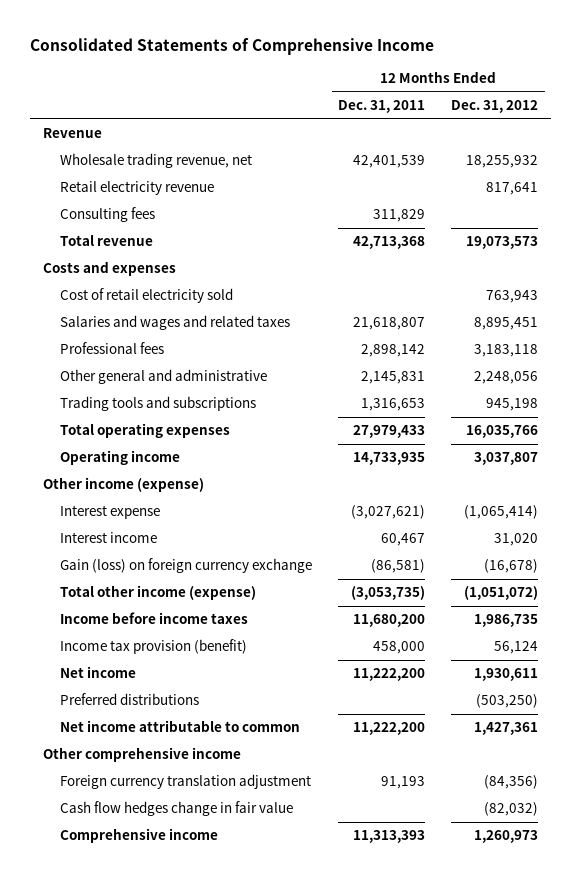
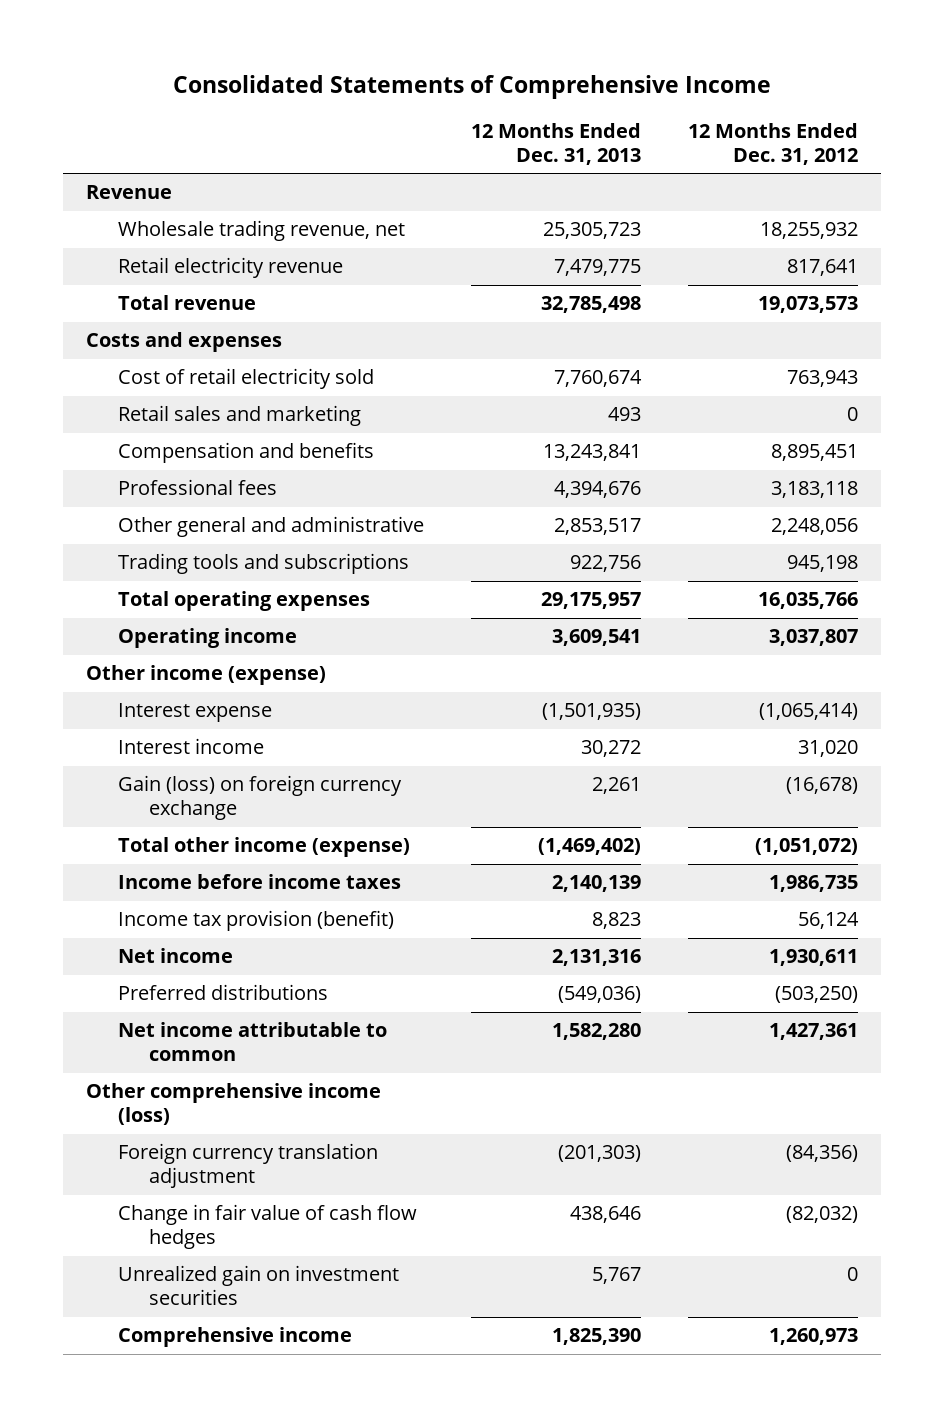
- | 12 Months Ended Dec. 31, 2011 | 12 Months Ended Dec. 31, 2012
+ | 12 Months Ended Dec. 31, 2013 | 12 Months Ended Dec. 31, 2012
- Consulting fees | 311,829 |
- Salaries and wages and related taxes | 21,618,807 | 8,895,451
+ Retail sales and marketing | 493 | 0
+ Compensation and benefits | 13,243,841 | 8,895,451
- Other comprehensive income
+ Other comprehensive income (loss)
- Cash flow hedges change in fair value | | (82,032)
+ Change in fair value of cash flow hedges | 438,646 | (82,032)
+ Unrealized gain on investment securities | 5,767 | 0

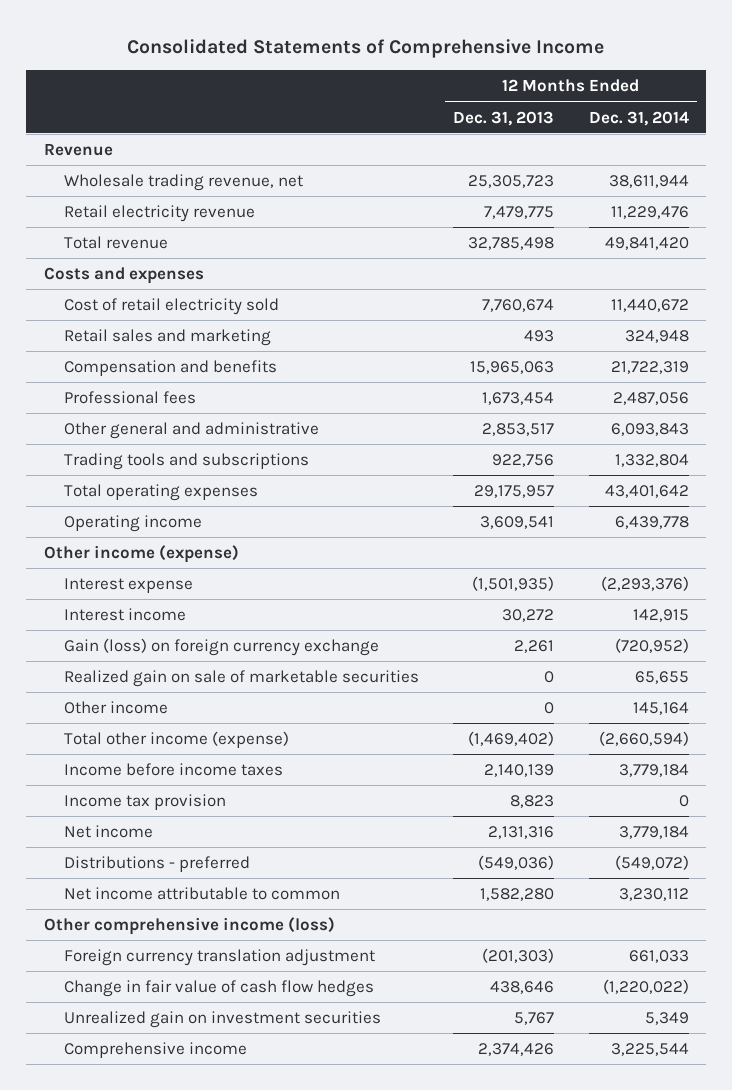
- | 12 Months Ended Dec. 31, 2013 | 12 Months Ended Dec. 31, 2012
+ | 12 Months Ended Dec. 31, 2013 | 12 Months Ended Dec. 31, 2014
- Compensation and benefits | 13,243,841 | 8,895,451
- Professional fees | 4,394,676 | 3,183,118
+ Compensation and benefits | 15,965,063 | 21,722,319
+ Professional fees | 1,673,454 | 2,487,056
+ Realized gain on sale of marketable securities | 0 | 65,655
+ Other income | 0 | 145,164
- Income tax provision (benefit) | 8,823 | 56,124
+ Income tax provision | 8,823 | 0
- Preferred distributions | (549,036) | (503,250)
+ Distributions - preferred | (549,036) | (549,072)
- Comprehensive income | 1,825,390 | 1,260,973
+ Comprehensive income | 2,374,426 | 3,225,544

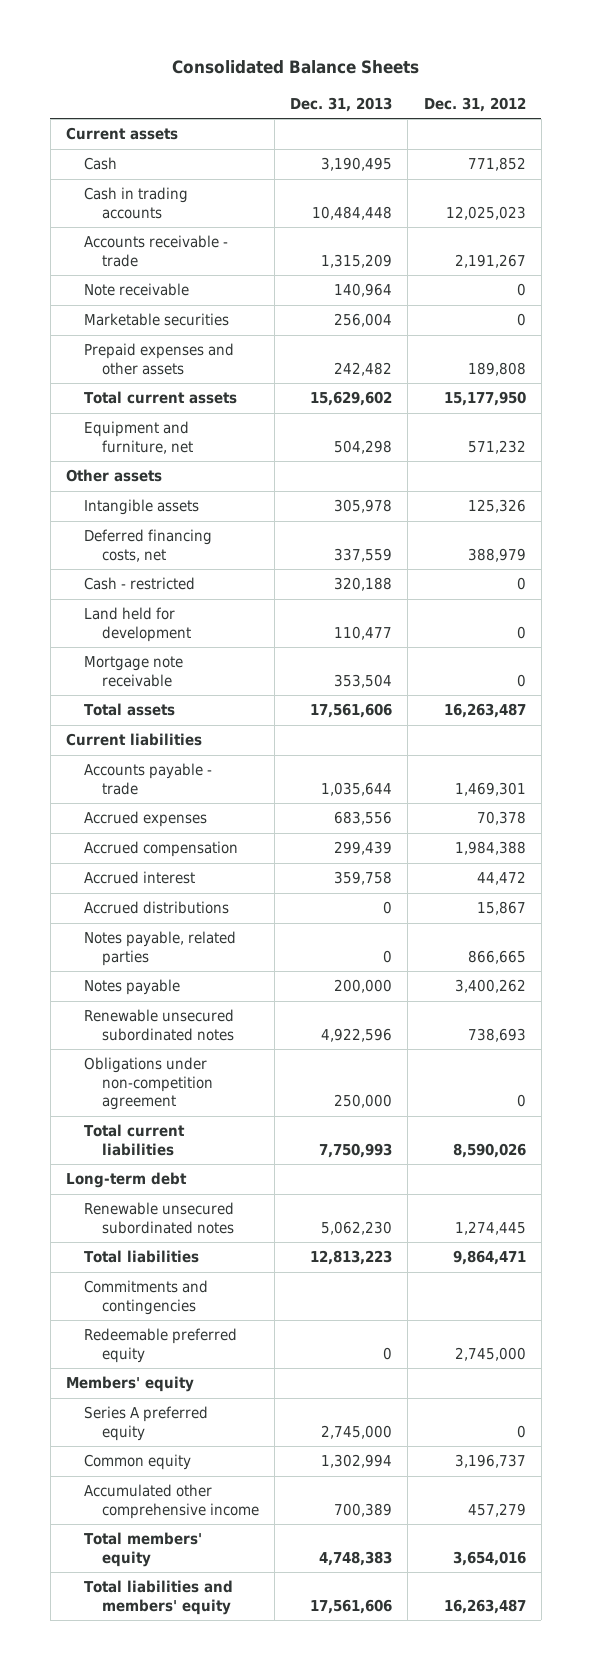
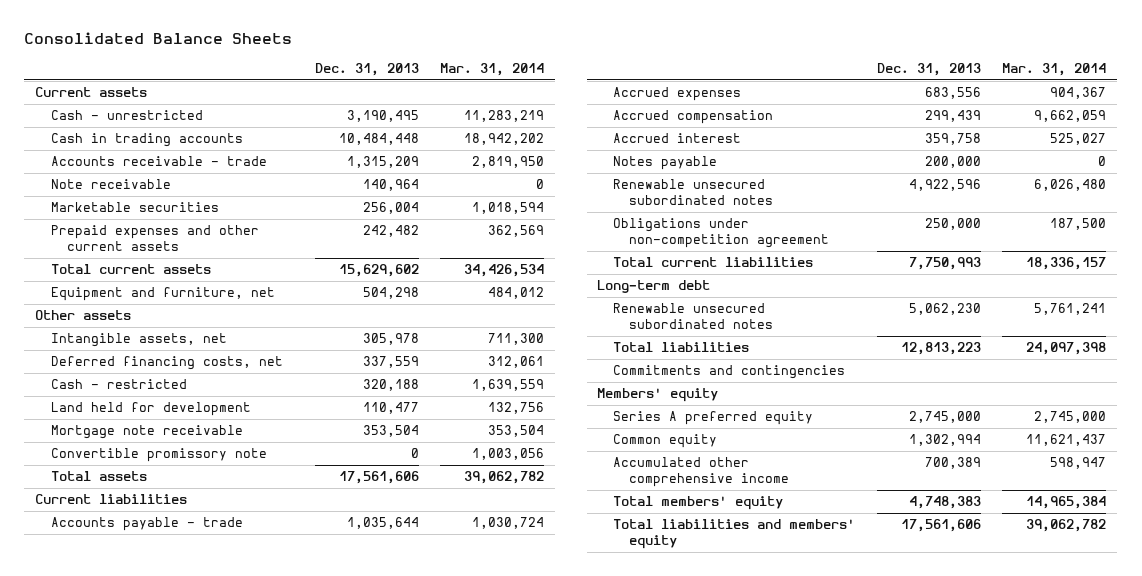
- | Dec. 31, 2013 | Dec. 31, 2012
+ | Dec. 31, 2013 | Mar. 31, 2014
- Cash | 3,190,495 | 771,852
+ Cash - unrestricted | 3,190,495 | 11,283,219
- Prepaid expenses and other assets | 242,482 | 189,808
+ Prepaid expenses and other current assets | 242,482 | 362,569
- Intangible assets | 305,978 | 125,326
+ Intangible assets, net | 305,978 | 711,300
+ Convertible promissory note | 0 | 1,003,056
- Accrued distributions | 0 | 15,867
- Notes payable, related parties | 0 | 866,665
- Redeemable preferred equity | 0 | 2,745,000

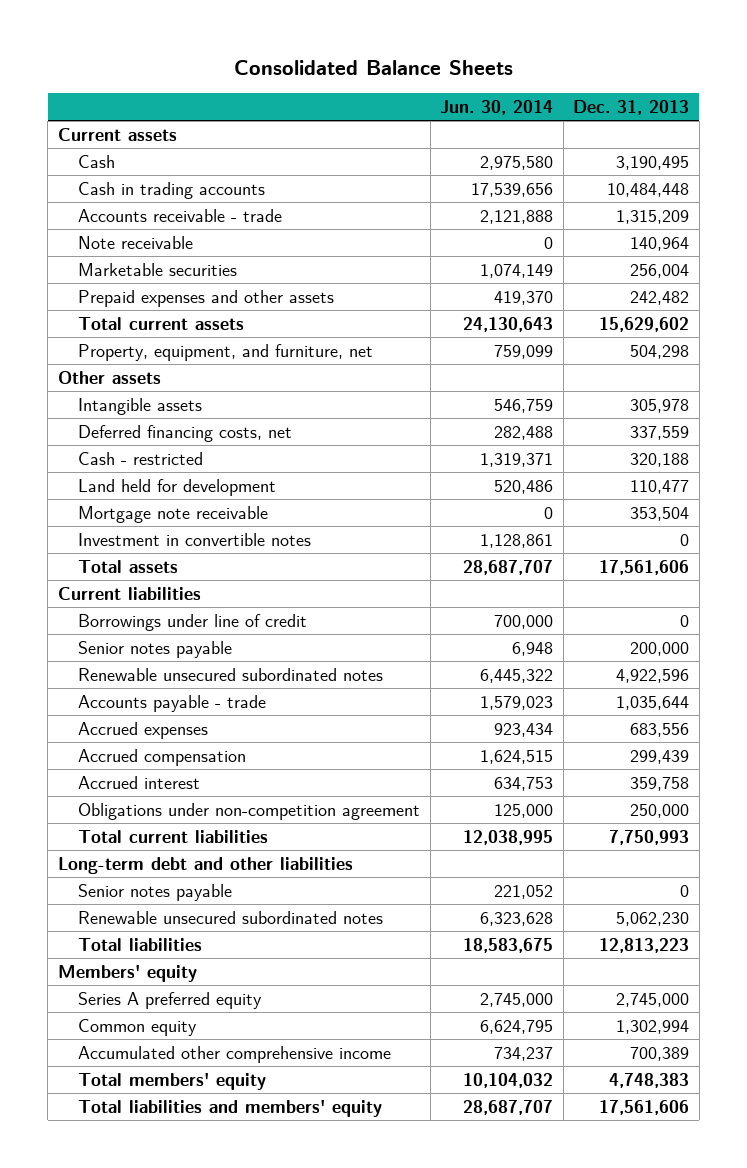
- | Dec. 31, 2013 | Mar. 31, 2014
+ | Jun. 30, 2014 | Dec. 31, 2013
- Cash - unrestricted | 3,190,495 | 11,283,219
+ Cash | 2,975,580 | 3,190,495
- Prepaid expenses and other current assets | 242,482 | 362,569
+ Prepaid expenses and other assets | 419,370 | 242,482
- Equipment and furniture, net | 504,298 | 484,012
+ Property, equipment, and furniture, net | 759,099 | 504,298
- Intangible assets, net | 305,978 | 711,300
+ Intangible assets | 546,759 | 305,978
- Convertible promissory note | 0 | 1,003,056
+ Investment in convertible notes | 1,128,861 | 0
+ Borrowings under line of credit | 700,000 | 0
+ Senior notes payable | 6,948 | 200,000
moved up: Renewable unsecured subordinated notes | 6,445,322 | 4,922,596
- Notes payable | 200,000 | 0
- Long-term debt
+ Long-term debt and other liabilities
+ Senior notes payable | 221,052 | 0
- Commitments and contingencies

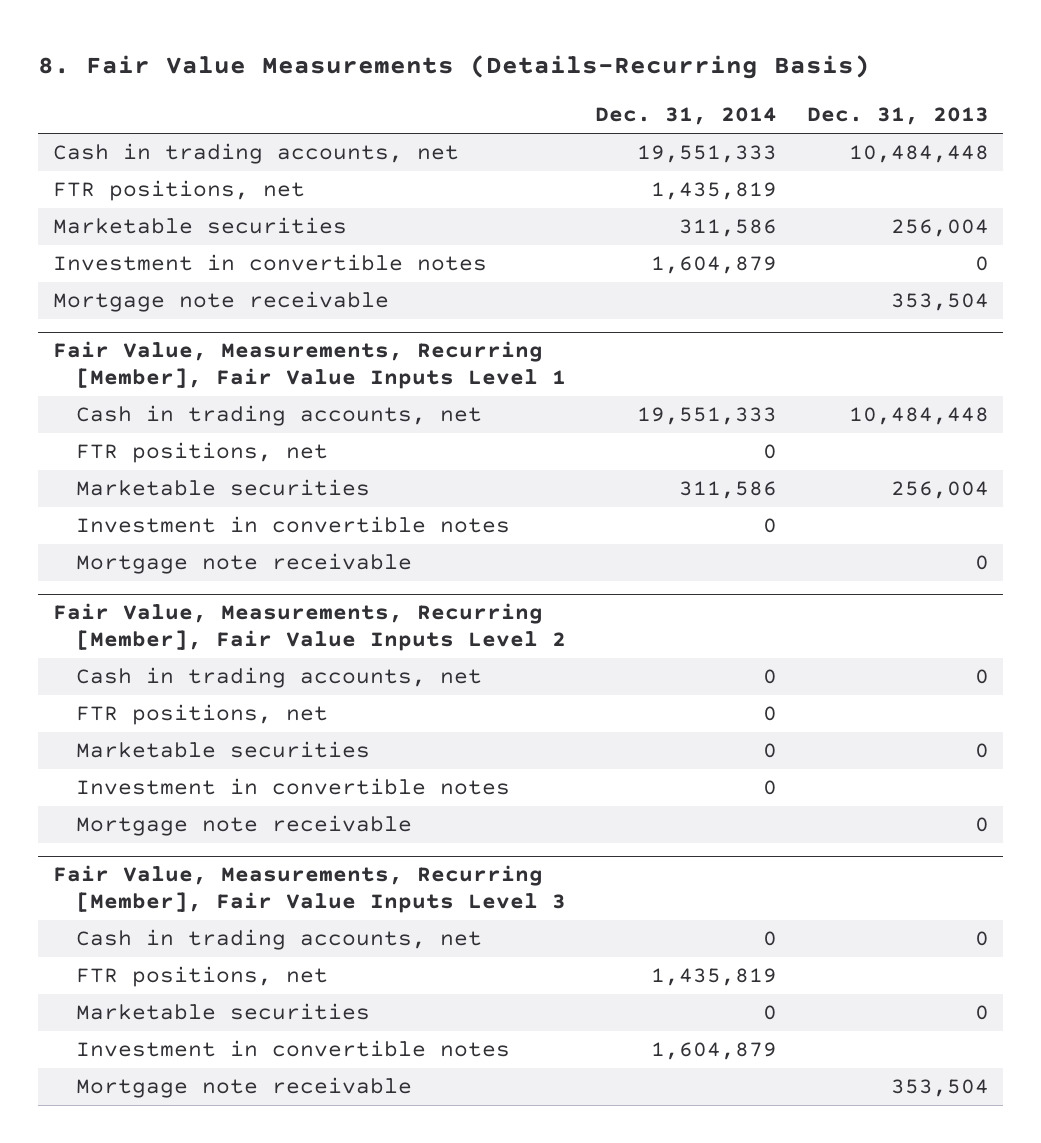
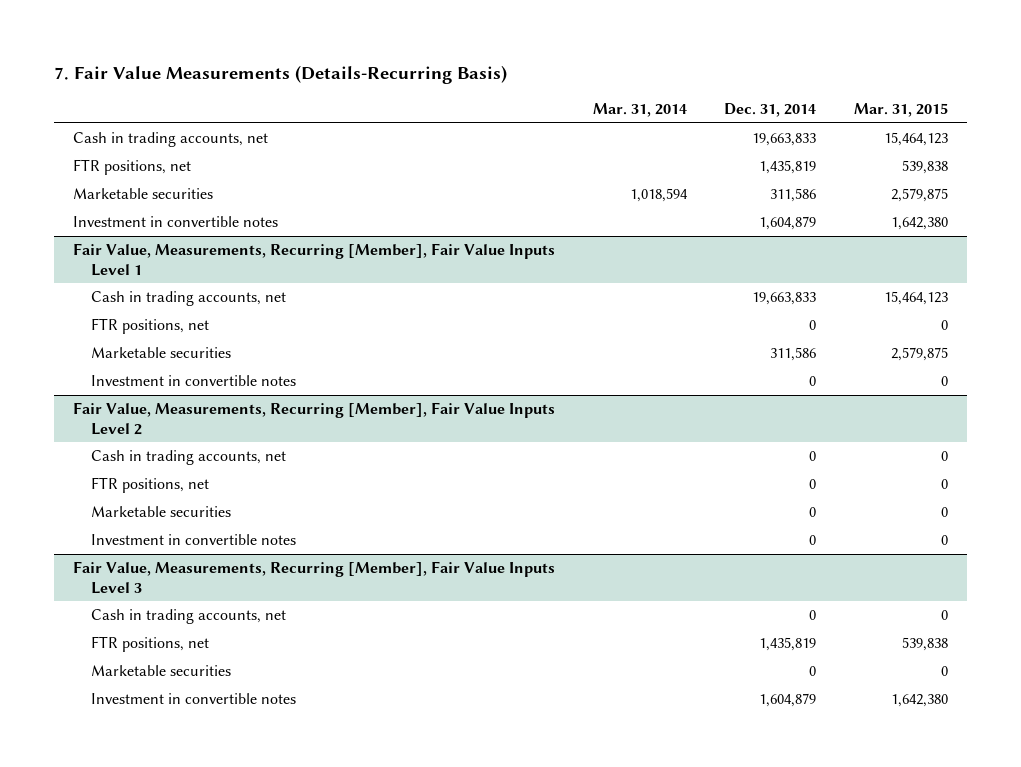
- 8. Fair Value Measurements (Details-Recurring Basis)
+ 7. Fair Value Measurements (Details-Recurring Basis)
- | Dec. 31, 2014 | Dec. 31, 2013
+ | Mar. 31, 2014 | Dec. 31, 2014 | Mar. 31, 2015
- Cash in trading accounts, net | 19,551,333 | 10,484,448
+ Cash in trading accounts, net | | 19,663,833 | 15,464,123
- Mortgage note receivable | | 353,504
@ Fair Value, Measurements, Recurring [Member], Fair Value Inputs Level 1
- Cash in trading accounts, net | 19,551,333 | 10,484,448
+ Cash in trading accounts, net | | 19,663,833 | 15,464,123
- Mortgage note receivable | | 0
@ Fair Value, Measurements, Recurring [Member], Fair Value Inputs Level 2
- Mortgage note receivable | | 0
@ Fair Value, Measurements, Recurring [Member], Fair Value Inputs Level 3
- Mortgage note receivable | | 353,504

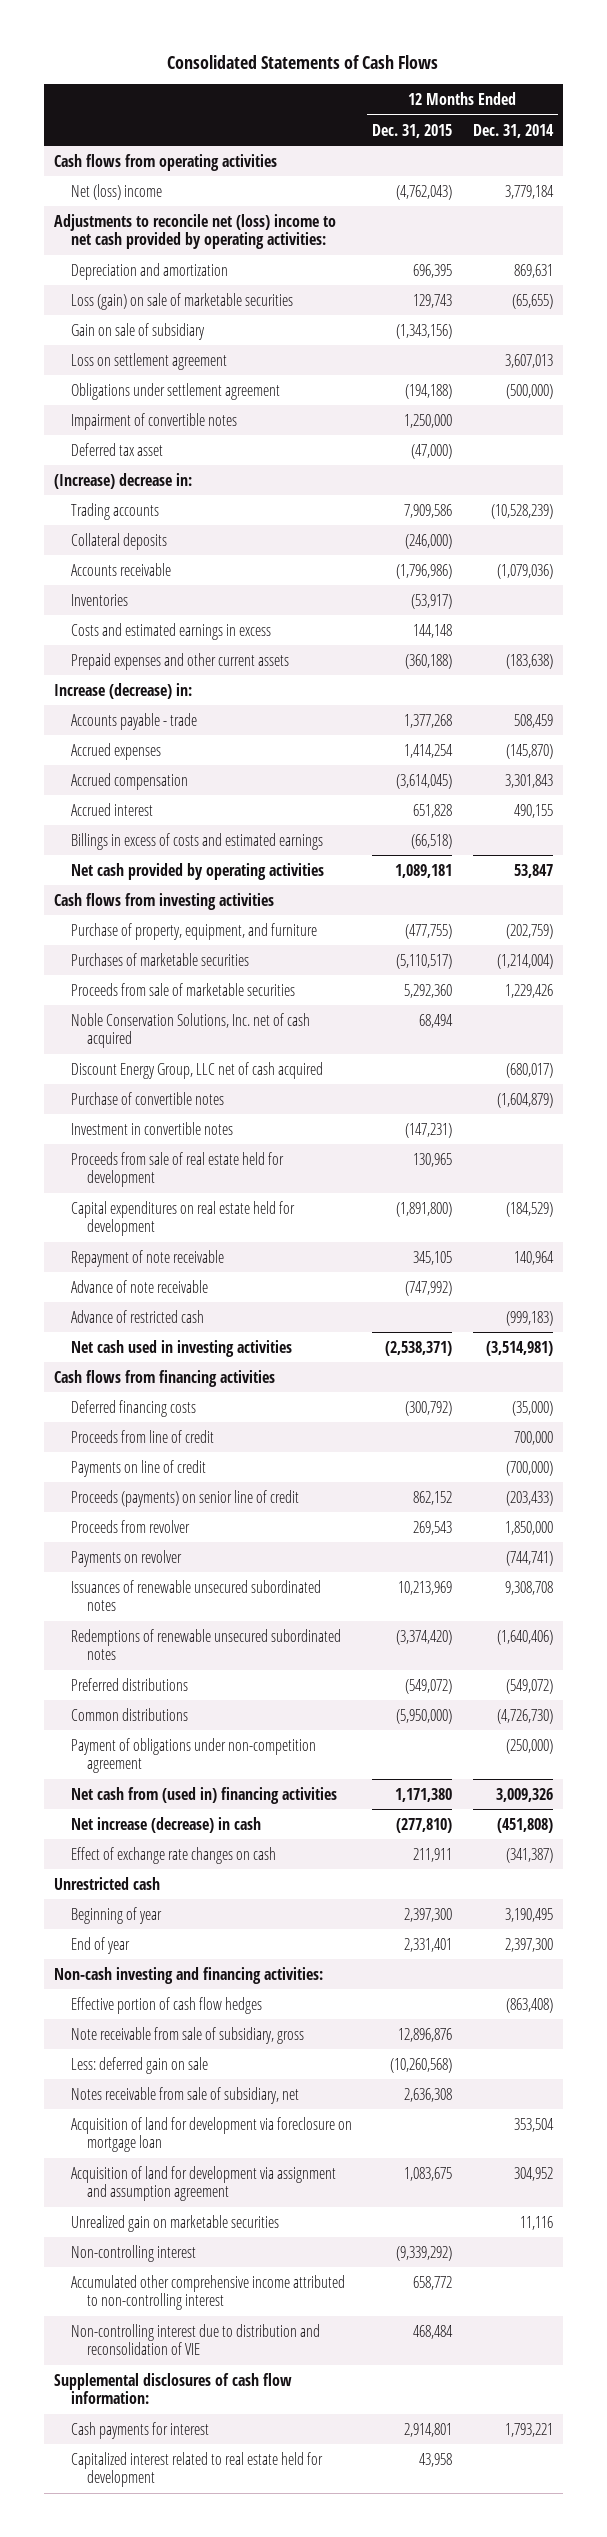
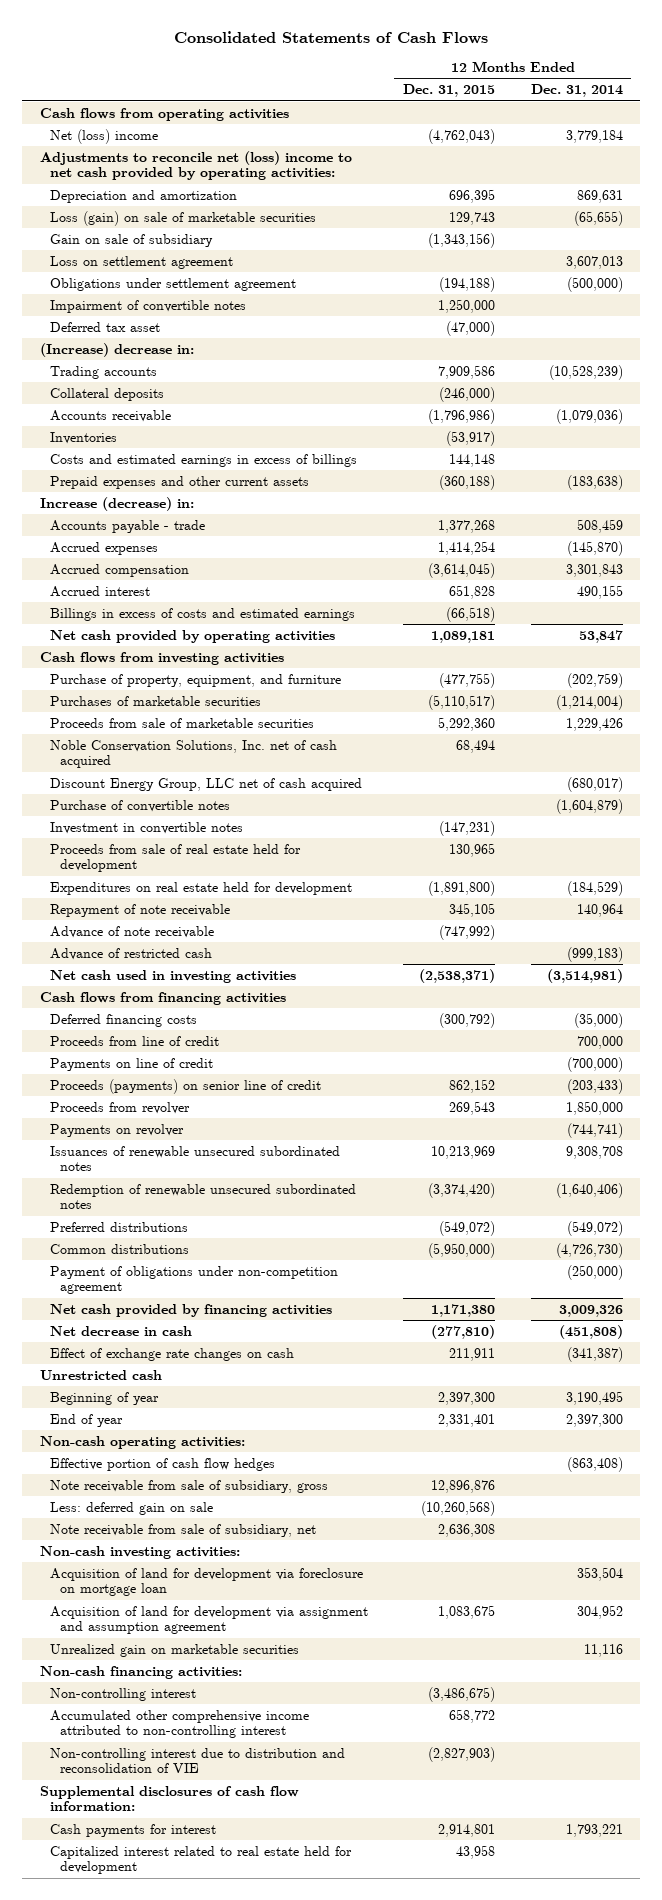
- Costs and estimated earnings in excess | 144,148 |
+ Costs and estimated earnings in excess of billings | 144,148 |
- Capital expenditures on real estate held for development | (1,891,800) | (184,529)
+ Expenditures on real estate held for development | (1,891,800) | (184,529)
- Redemptions of renewable unsecured subordinated notes | (3,374,420) | (1,640,406)
+ Redemption of renewable unsecured subordinated notes | (3,374,420) | (1,640,406)
- Net cash from (used in) financing activities | 1,171,380 | 3,009,326
- Net increase (decrease) in cash | (277,810) | (451,808)
+ Net cash provided by financing activities | 1,171,380 | 3,009,326
+ Net decrease in cash | (277,810) | (451,808)
- Non-cash investing and financing activities:
+ Non-cash operating activities:
- Notes receivable from sale of subsidiary, net | 2,636,308 |
+ Note receivable from sale of subsidiary, net | 2,636,308 |
+ Non-cash investing activities:
- Non-controlling interest | (9,339,292) |
+ Non-cash financing activities:
+ Non-controlling interest | (3,486,675) |
- Non-controlling interest due to distribution and reconsolidation of VIE | 468,484 |
+ Non-controlling interest due to distribution and reconsolidation of VIE | (2,827,903) |

